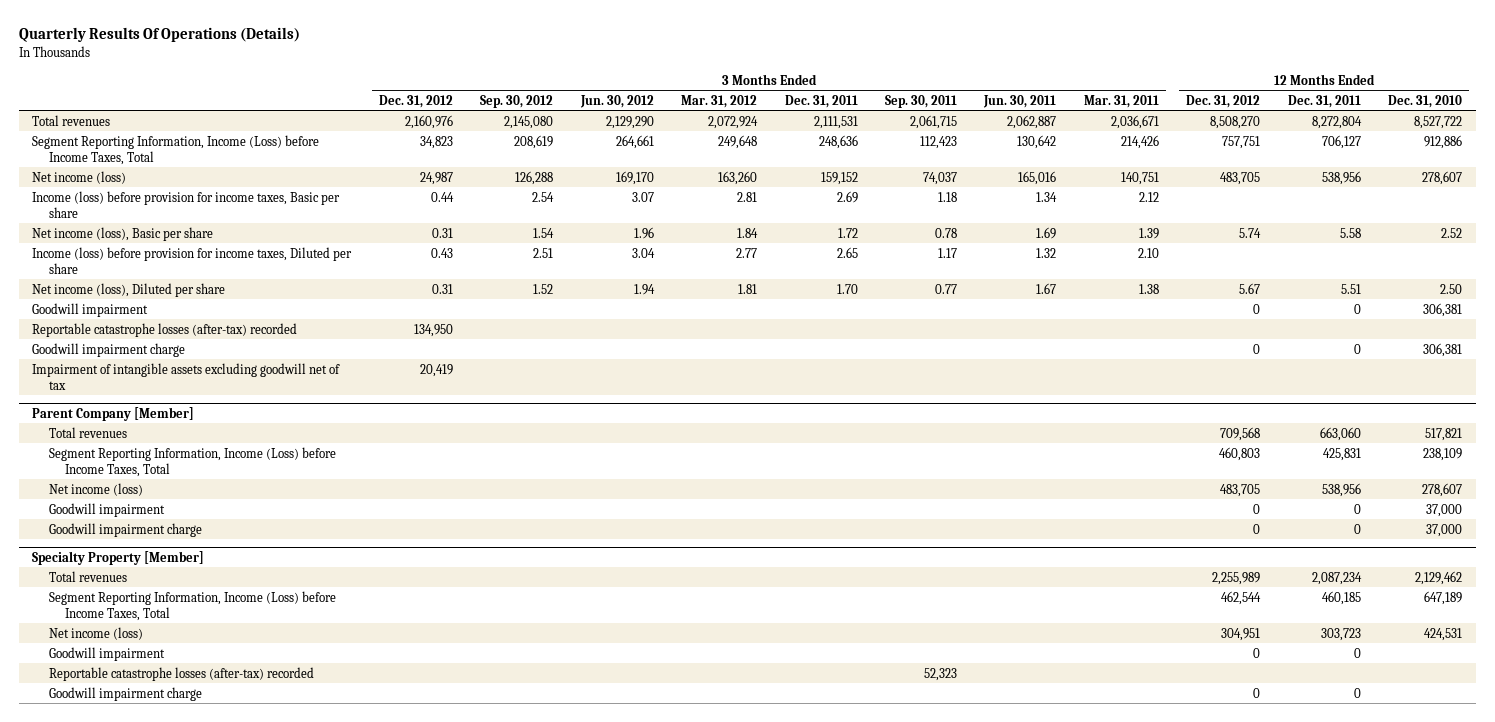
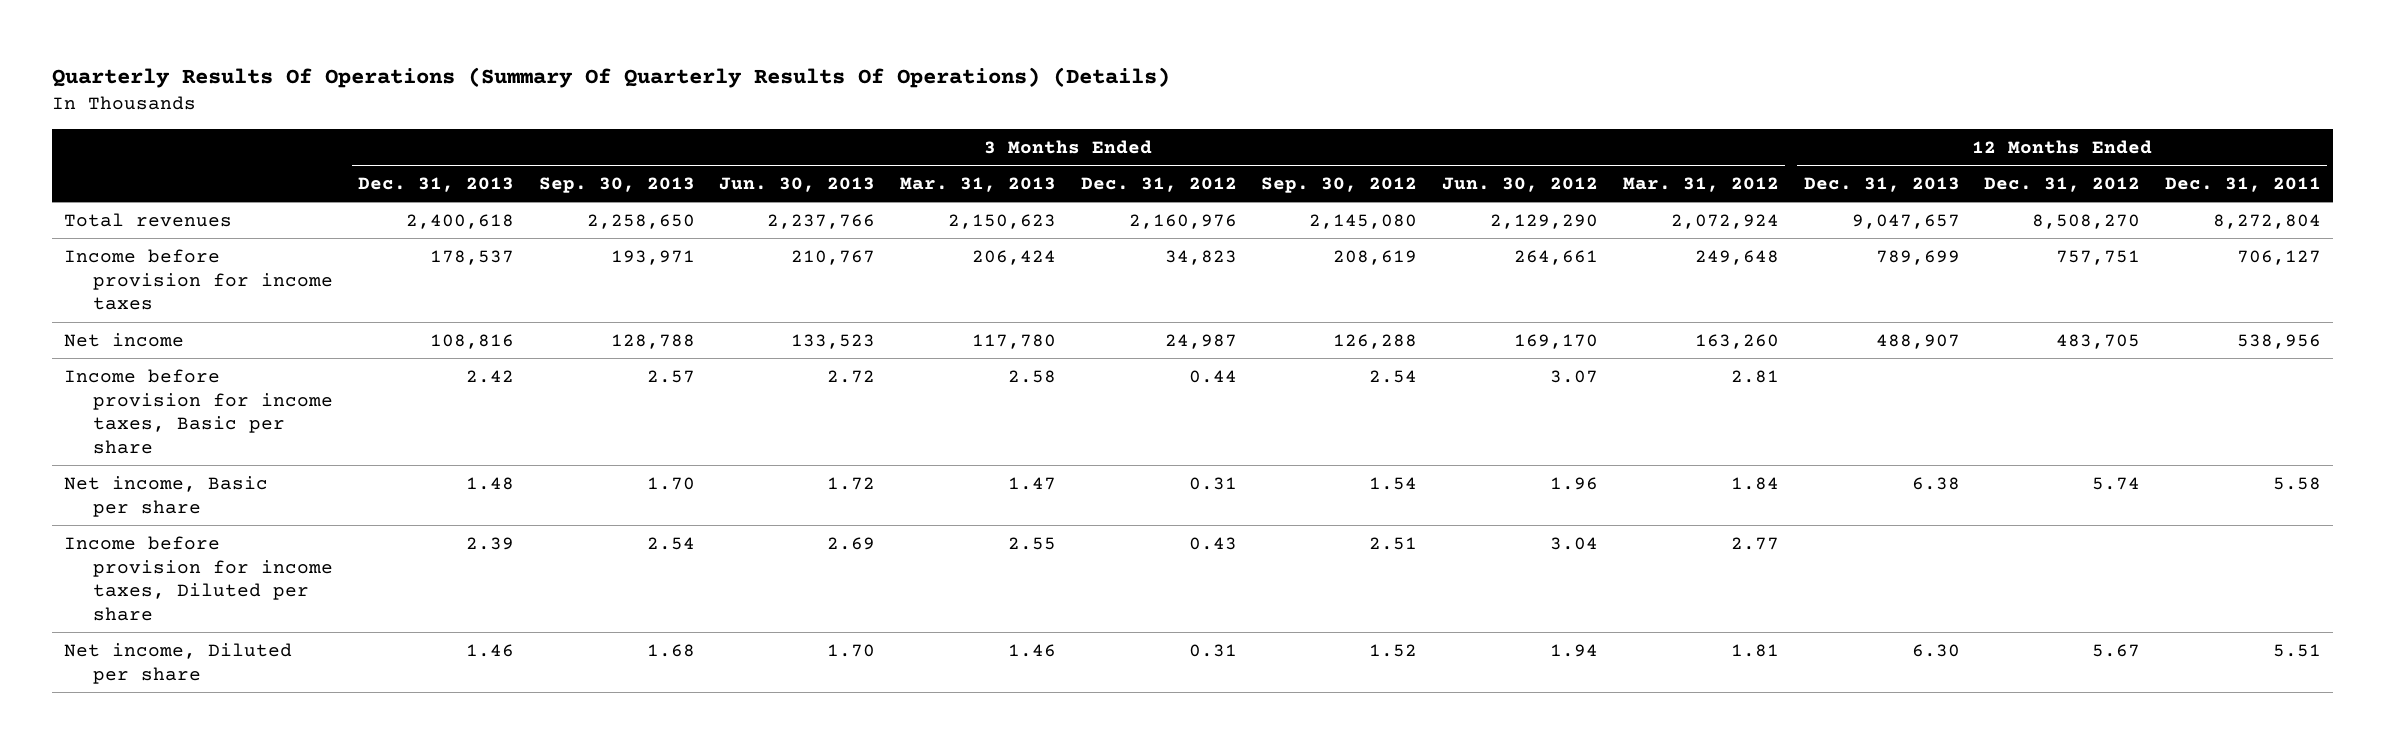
- Quarterly Results Of Operations (Details)
+ Quarterly Results Of Operations (Summary Of Quarterly Results Of Operations) (Details)
- | 3 Months Ended Dec. 31, 2012 | 3 Months Ended Sep. 30, 2012 | 3 Months Ended Jun. 30, 2012 | 3 Months Ended Mar. 31, 2012 | 3 Months Ended Dec. 31, 2011 | 3 Months Ended Sep. 30, 2011 | 3 Months Ended Jun. 30, 2011 | 3 Months Ended Mar. 31, 2011 | 12 Months Ended Dec. 31, 2012 | 12 Months Ended Dec. 31, 2011 | 12 Months Ended Dec. 31, 2010
+ | 3 Months Ended Dec. 31, 2013 | 3 Months Ended Sep. 30, 2013 | 3 Months Ended Jun. 30, 2013 | 3 Months Ended Mar. 31, 2013 | 3 Months Ended Dec. 31, 2012 | 3 Months Ended Sep. 30, 2012 | 3 Months Ended Jun. 30, 2012 | 3 Months Ended Mar. 31, 2012 | 12 Months Ended Dec. 31, 2013 | 12 Months Ended Dec. 31, 2012 | 12 Months Ended Dec. 31, 2011
- Segment Reporting Information, Income (Loss) before Income Taxes, Total | 34,823 | 208,619 | 264,661 | 249,648 | 248,636 | 112,423 | 130,642 | 214,426 | 757,751 | 706,127 | 912,886
- Net income (loss) | 24,987 | 126,288 | 169,170 | 163,260 | 159,152 | 74,037 | 165,016 | 140,751 | 483,705 | 538,956 | 278,607
- Income (loss) before provision for income taxes, Basic per share | 0.44 | 2.54 | 3.07 | 2.81 | 2.69 | 1.18 | 1.34 | 2.12 | | |
- Net income (loss), Basic per share | 0.31 | 1.54 | 1.96 | 1.84 | 1.72 | 0.78 | 1.69 | 1.39 | 5.74 | 5.58 | 2.52
- Income (loss) before provision for income taxes, Diluted per share | 0.43 | 2.51 | 3.04 | 2.77 | 2.65 | 1.17 | 1.32 | 2.10 | | |
- Net income (loss), Diluted per share | 0.31 | 1.52 | 1.94 | 1.81 | 1.70 | 0.77 | 1.67 | 1.38 | 5.67 | 5.51 | 2.50
- Goodwill impairment | | | | | | | | | 0 | 0 | 306,381
- Reportable catastrophe losses (after-tax) recorded | 134,950 | | | | | | | | | |
- Goodwill impairment charge | | | | | | | | | 0 | 0 | 306,381
- Impairment of intangible assets excluding goodwill net of tax | 20,419 | | | | | | | | | |
- Parent Company [Member]
- Total revenues | | | | | | | | | 709,568 | 663,060 | 517,821
- Segment Reporting Information, Income (Loss) before Income Taxes, Total | | | | | | | | | 460,803 | 425,831 | 238,109
- Net income (loss) | | | | | | | | | 483,705 | 538,956 | 278,607
- Goodwill impairment | | | | | | | | | 0 | 0 | 37,000
- Goodwill impairment charge | | | | | | | | | 0 | 0 | 37,000
- Specialty Property [Member]
- Total revenues | | | | | | | | | 2,255,989 | 2,087,234 | 2,129,462
- Segment Reporting Information, Income (Loss) before Income Taxes, Total | | | | | | | | | 462,544 | 460,185 | 647,189
- Net income (loss) | | | | | | | | | 304,951 | 303,723 | 424,531
- Goodwill impairment | | | | | | | | | 0 | 0 |
- Reportable catastrophe losses (after-tax) recorded | | | | | | 52,323 | | | | |
- Goodwill impairment charge | | | | | | | | | 0 | 0 |
+ Income before provision for income taxes | 178,537 | 193,971 | 210,767 | 206,424 | 34,823 | 208,619 | 264,661 | 249,648 | 789,699 | 757,751 | 706,127
+ Net income | 108,816 | 128,788 | 133,523 | 117,780 | 24,987 | 126,288 | 169,170 | 163,260 | 488,907 | 483,705 | 538,956
+ Income before provision for income taxes, Basic per share | 2.42 | 2.57 | 2.72 | 2.58 | 0.44 | 2.54 | 3.07 | 2.81 | | |
+ Net income, Basic per share | 1.48 | 1.70 | 1.72 | 1.47 | 0.31 | 1.54 | 1.96 | 1.84 | 6.38 | 5.74 | 5.58
+ Income before provision for income taxes, Diluted per share | 2.39 | 2.54 | 2.69 | 2.55 | 0.43 | 2.51 | 3.04 | 2.77 | | |
+ Net income, Diluted per share | 1.46 | 1.68 | 1.70 | 1.46 | 0.31 | 1.52 | 1.94 | 1.81 | 6.30 | 5.67 | 5.51

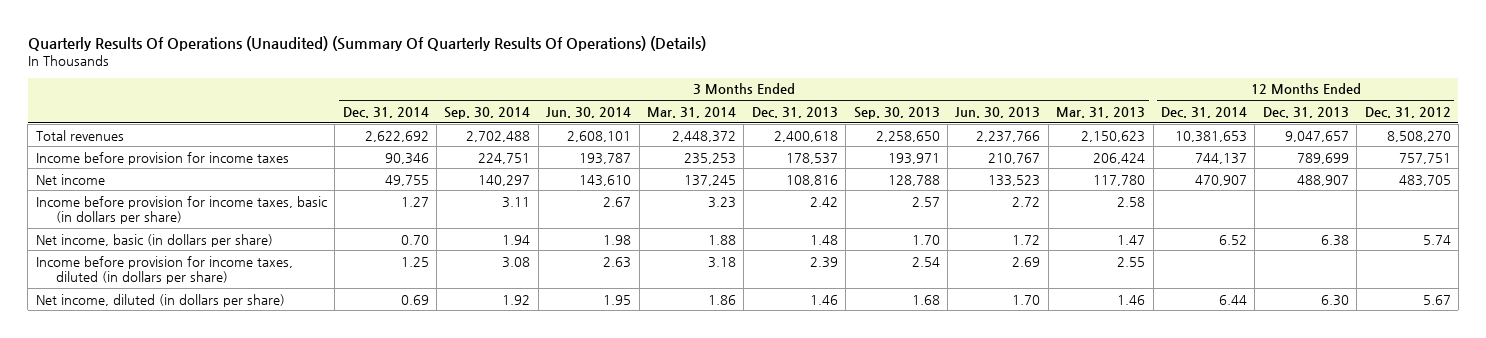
- Quarterly Results Of Operations (Summary Of Quarterly Results Of Operations) (Details)
+ Quarterly Results Of Operations (Unaudited) (Summary Of Quarterly Results Of Operations) (Details)
- | 3 Months Ended Dec. 31, 2013 | 3 Months Ended Sep. 30, 2013 | 3 Months Ended Jun. 30, 2013 | 3 Months Ended Mar. 31, 2013 | 3 Months Ended Dec. 31, 2012 | 3 Months Ended Sep. 30, 2012 | 3 Months Ended Jun. 30, 2012 | 3 Months Ended Mar. 31, 2012 | 12 Months Ended Dec. 31, 2013 | 12 Months Ended Dec. 31, 2012 | 12 Months Ended Dec. 31, 2011
+ | 3 Months Ended Dec. 31, 2014 | 3 Months Ended Sep. 30, 2014 | 3 Months Ended Jun. 30, 2014 | 3 Months Ended Mar. 31, 2014 | 3 Months Ended Dec. 31, 2013 | 3 Months Ended Sep. 30, 2013 | 3 Months Ended Jun. 30, 2013 | 3 Months Ended Mar. 31, 2013 | 12 Months Ended Dec. 31, 2014 | 12 Months Ended Dec. 31, 2013 | 12 Months Ended Dec. 31, 2012
- Income before provision for income taxes, Basic per share | 2.42 | 2.57 | 2.72 | 2.58 | 0.44 | 2.54 | 3.07 | 2.81 | | |
- Net income, Basic per share | 1.48 | 1.70 | 1.72 | 1.47 | 0.31 | 1.54 | 1.96 | 1.84 | 6.38 | 5.74 | 5.58
- Income before provision for income taxes, Diluted per share | 2.39 | 2.54 | 2.69 | 2.55 | 0.43 | 2.51 | 3.04 | 2.77 | | |
- Net income, Diluted per share | 1.46 | 1.68 | 1.70 | 1.46 | 0.31 | 1.52 | 1.94 | 1.81 | 6.30 | 5.67 | 5.51
+ Income before provision for income taxes, basic (in dollars per share) | 1.27 | 3.11 | 2.67 | 3.23 | 2.42 | 2.57 | 2.72 | 2.58 | | |
+ Net income, basic (in dollars per share) | 0.70 | 1.94 | 1.98 | 1.88 | 1.48 | 1.70 | 1.72 | 1.47 | 6.52 | 6.38 | 5.74
+ Income before provision for income taxes, diluted (in dollars per share) | 1.25 | 3.08 | 2.63 | 3.18 | 2.39 | 2.54 | 2.69 | 2.55 | | |
+ Net income, diluted (in dollars per share) | 0.69 | 1.92 | 1.95 | 1.86 | 1.46 | 1.68 | 1.70 | 1.46 | 6.44 | 6.30 | 5.67

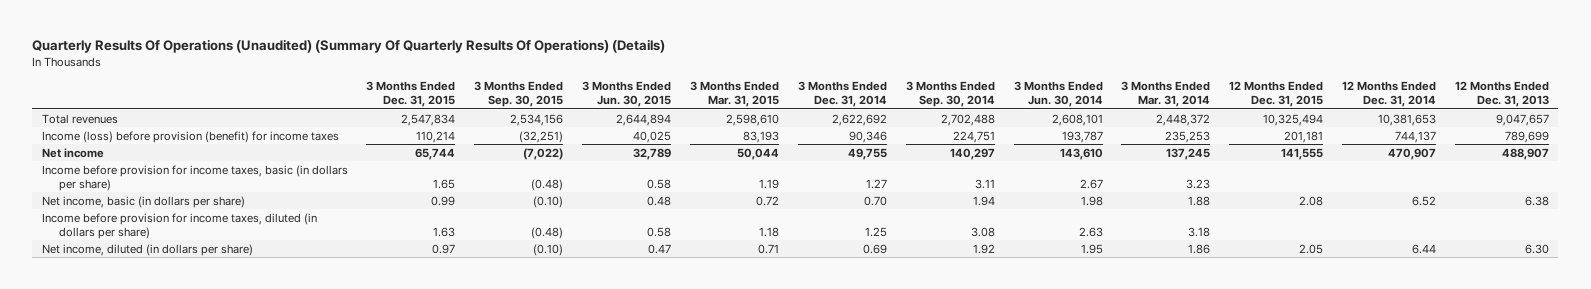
- | 3 Months Ended Dec. 31, 2014 | 3 Months Ended Sep. 30, 2014 | 3 Months Ended Jun. 30, 2014 | 3 Months Ended Mar. 31, 2014 | 3 Months Ended Dec. 31, 2013 | 3 Months Ended Sep. 30, 2013 | 3 Months Ended Jun. 30, 2013 | 3 Months Ended Mar. 31, 2013 | 12 Months Ended Dec. 31, 2014 | 12 Months Ended Dec. 31, 2013 | 12 Months Ended Dec. 31, 2012
+ | 3 Months Ended Dec. 31, 2015 | 3 Months Ended Sep. 30, 2015 | 3 Months Ended Jun. 30, 2015 | 3 Months Ended Mar. 31, 2015 | 3 Months Ended Dec. 31, 2014 | 3 Months Ended Sep. 30, 2014 | 3 Months Ended Jun. 30, 2014 | 3 Months Ended Mar. 31, 2014 | 12 Months Ended Dec. 31, 2015 | 12 Months Ended Dec. 31, 2014 | 12 Months Ended Dec. 31, 2013
- Income before provision for income taxes | 90,346 | 224,751 | 193,787 | 235,253 | 178,537 | 193,971 | 210,767 | 206,424 | 744,137 | 789,699 | 757,751
+ Income (loss) before provision (benefit) for income taxes | 110,214 | (32,251) | 40,025 | 83,193 | 90,346 | 224,751 | 193,787 | 235,253 | 201,181 | 744,137 | 789,699

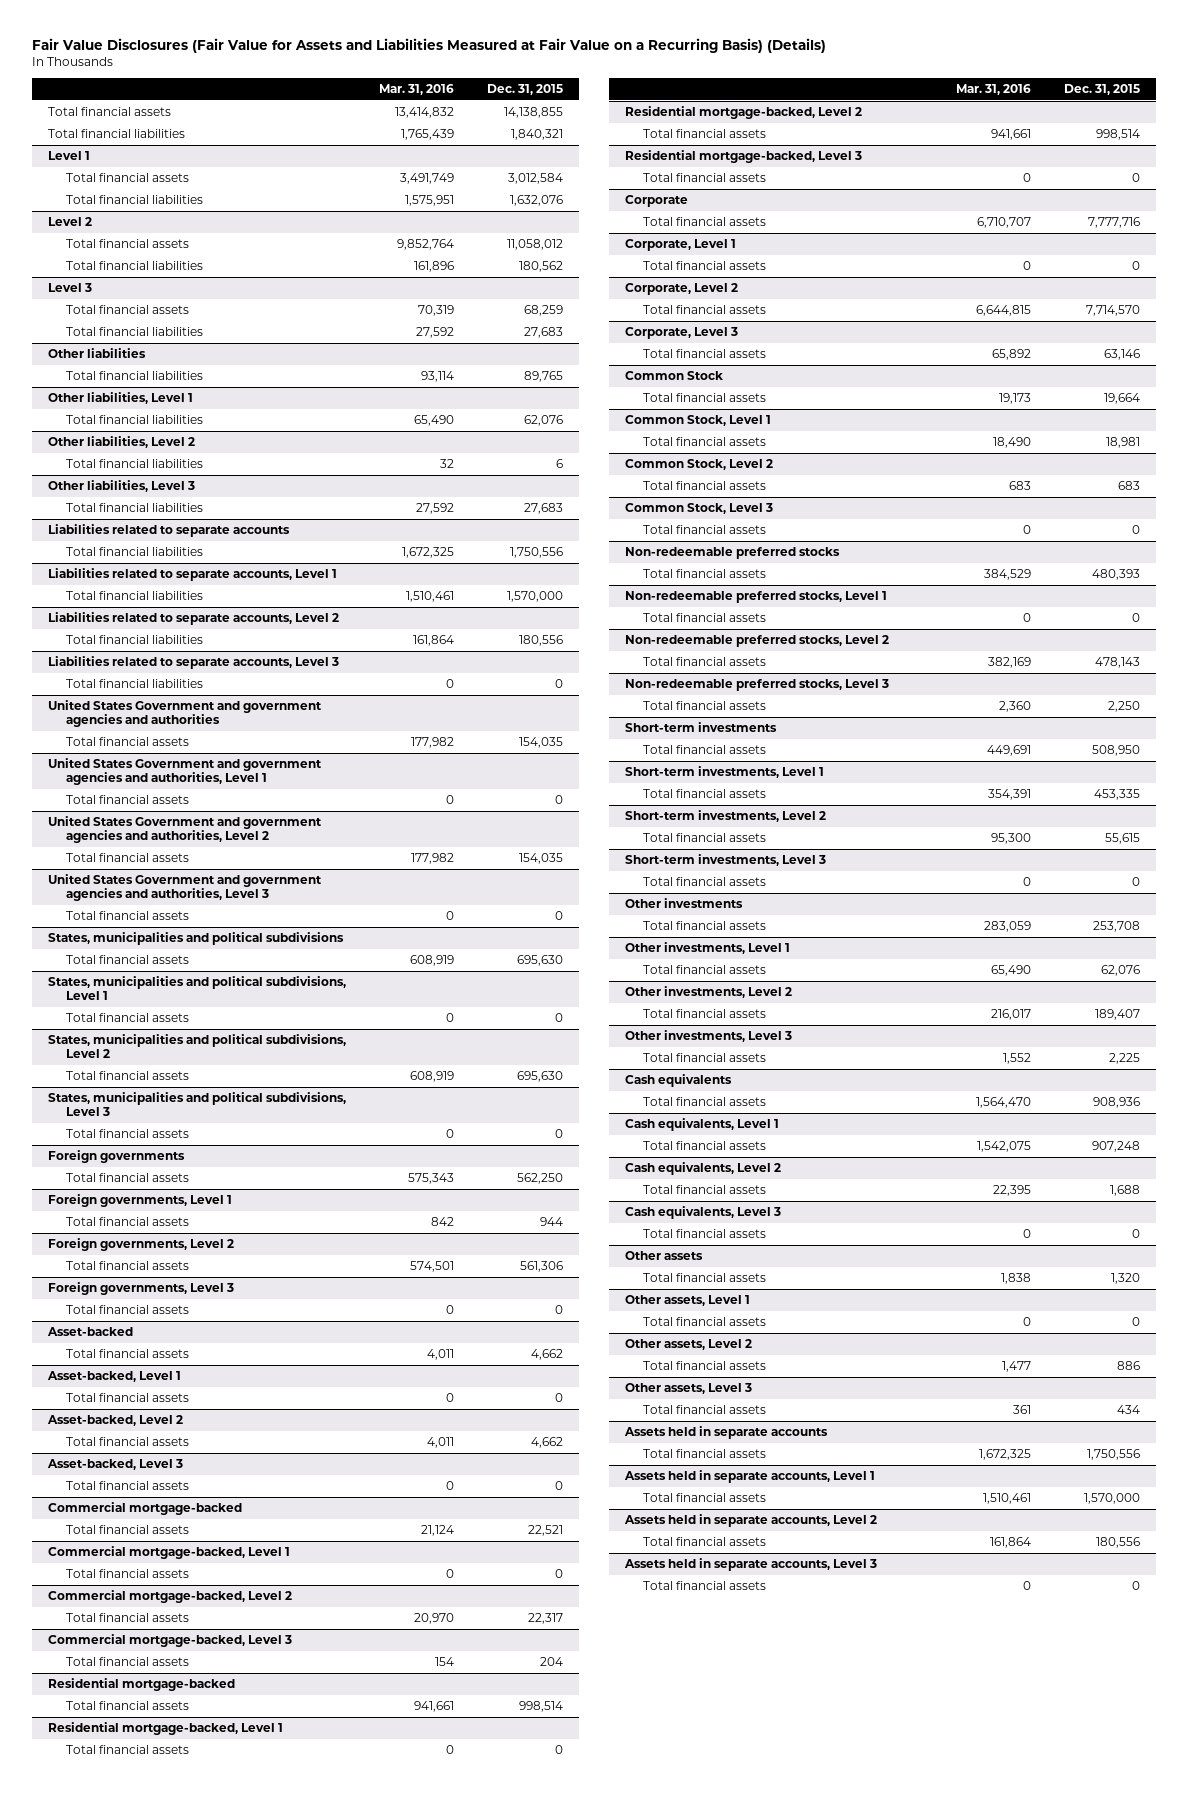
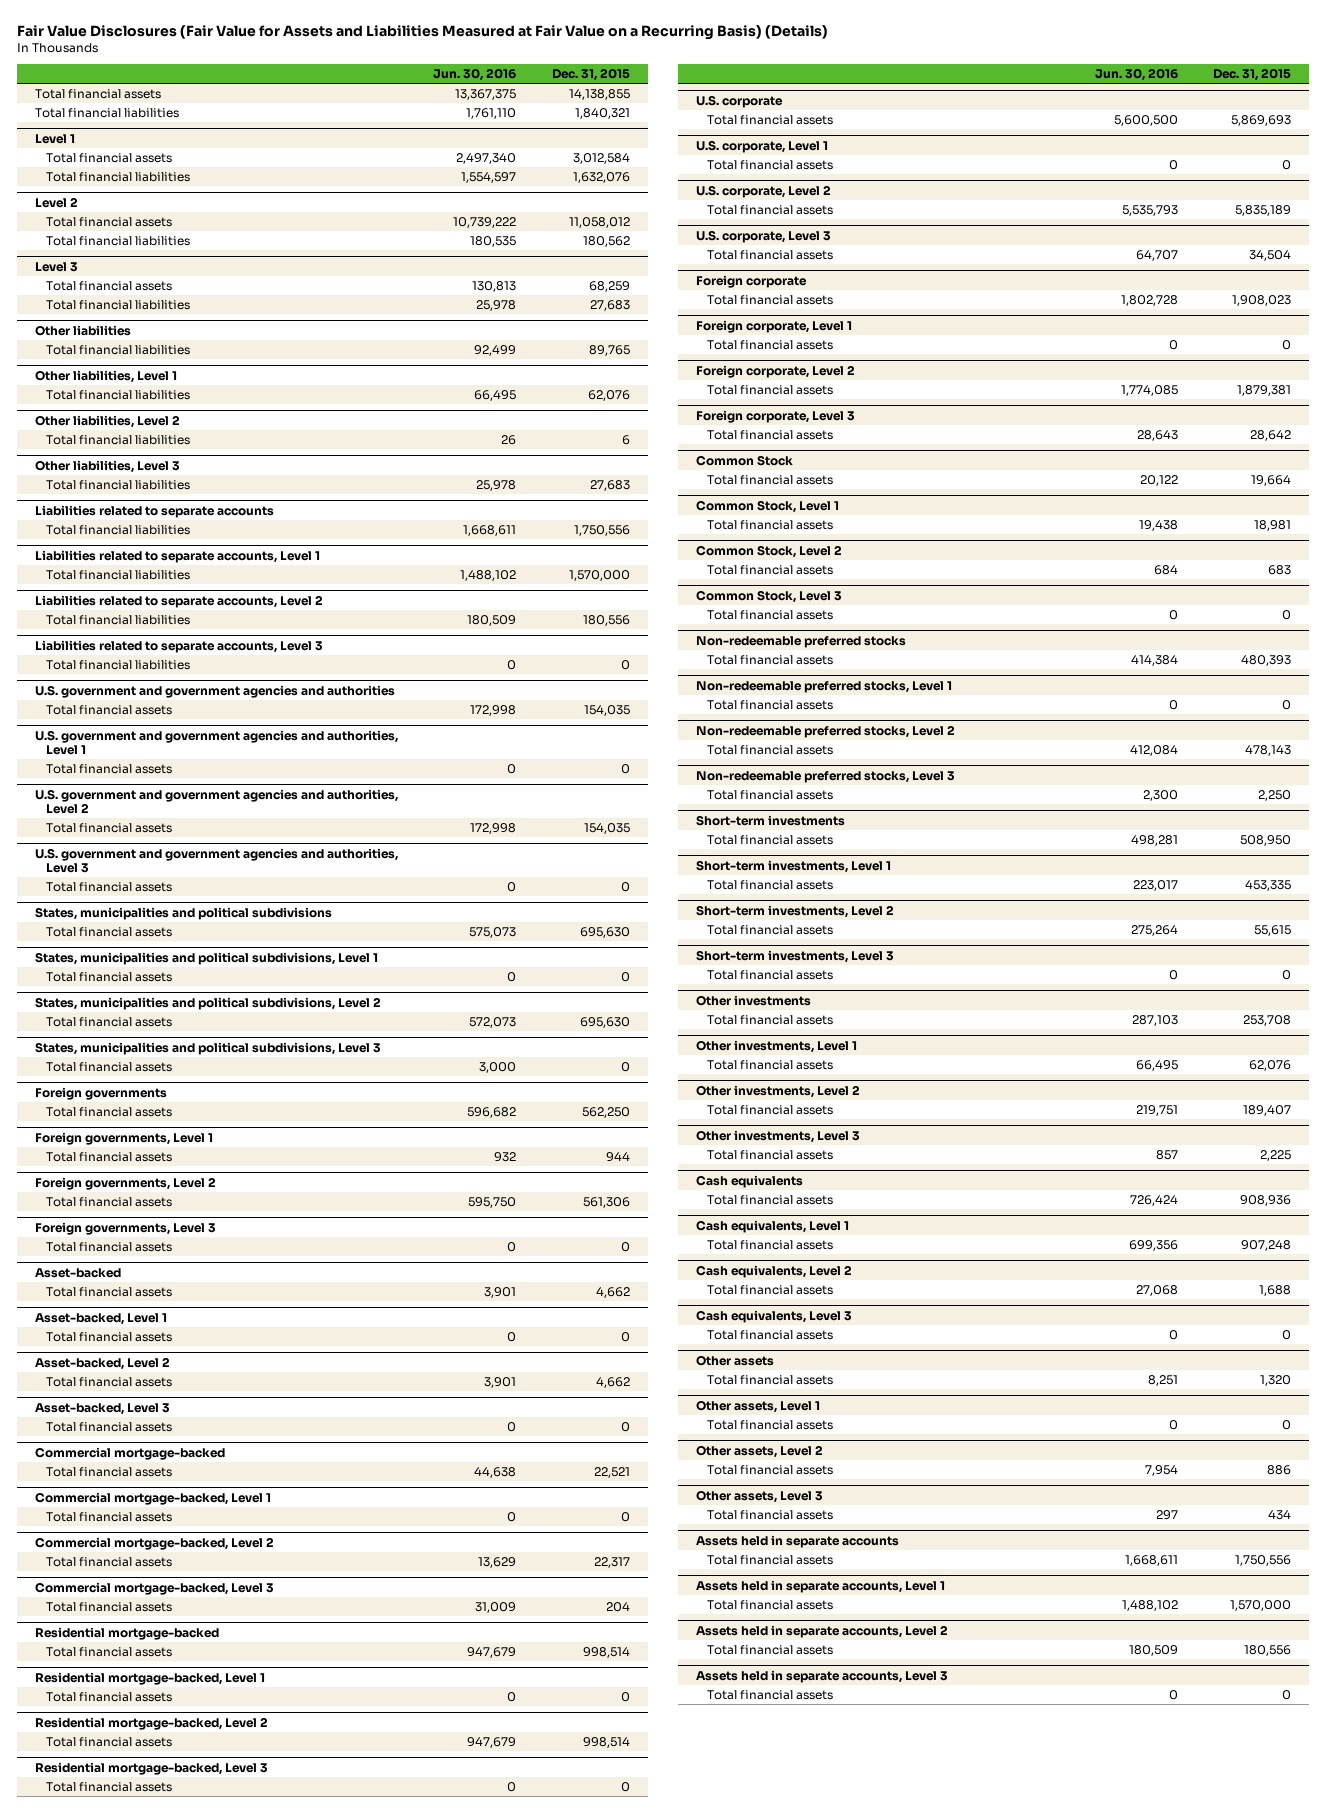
- | Mar. 31, 2016 | Dec. 31, 2015
+ | Jun. 30, 2016 | Dec. 31, 2015
- United States Government and government agencies and authorities
+ U.S. government and government agencies and authorities
- United States Government and government agencies and authorities, Level 1
+ U.S. government and government agencies and authorities, Level 1
- United States Government and government agencies and authorities, Level 2
+ U.S. government and government agencies and authorities, Level 2
- United States Government and government agencies and authorities, Level 3
+ U.S. government and government agencies and authorities, Level 3
- Corporate
- Total financial assets | 6,710,707 | 7,777,716
- Corporate, Level 1
+ U.S. corporate
+ Total financial assets | 5,600,500 | 5,869,693
+ U.S. corporate, Level 1
- Corporate, Level 2
- Total financial assets | 6,644,815 | 7,714,570
- Corporate, Level 3
- Total financial assets | 65,892 | 63,146
+ U.S. corporate, Level 2
+ Total financial assets | 5,535,793 | 5,835,189
+ U.S. corporate, Level 3
+ Total financial assets | 64,707 | 34,504
+ Foreign corporate
+ Total financial assets | 1,802,728 | 1,908,023
+ Foreign corporate, Level 1
+ Total financial assets | 0 | 0
+ Foreign corporate, Level 2
+ Total financial assets | 1,774,085 | 1,879,381
+ Foreign corporate, Level 3
+ Total financial assets | 28,643 | 28,642

